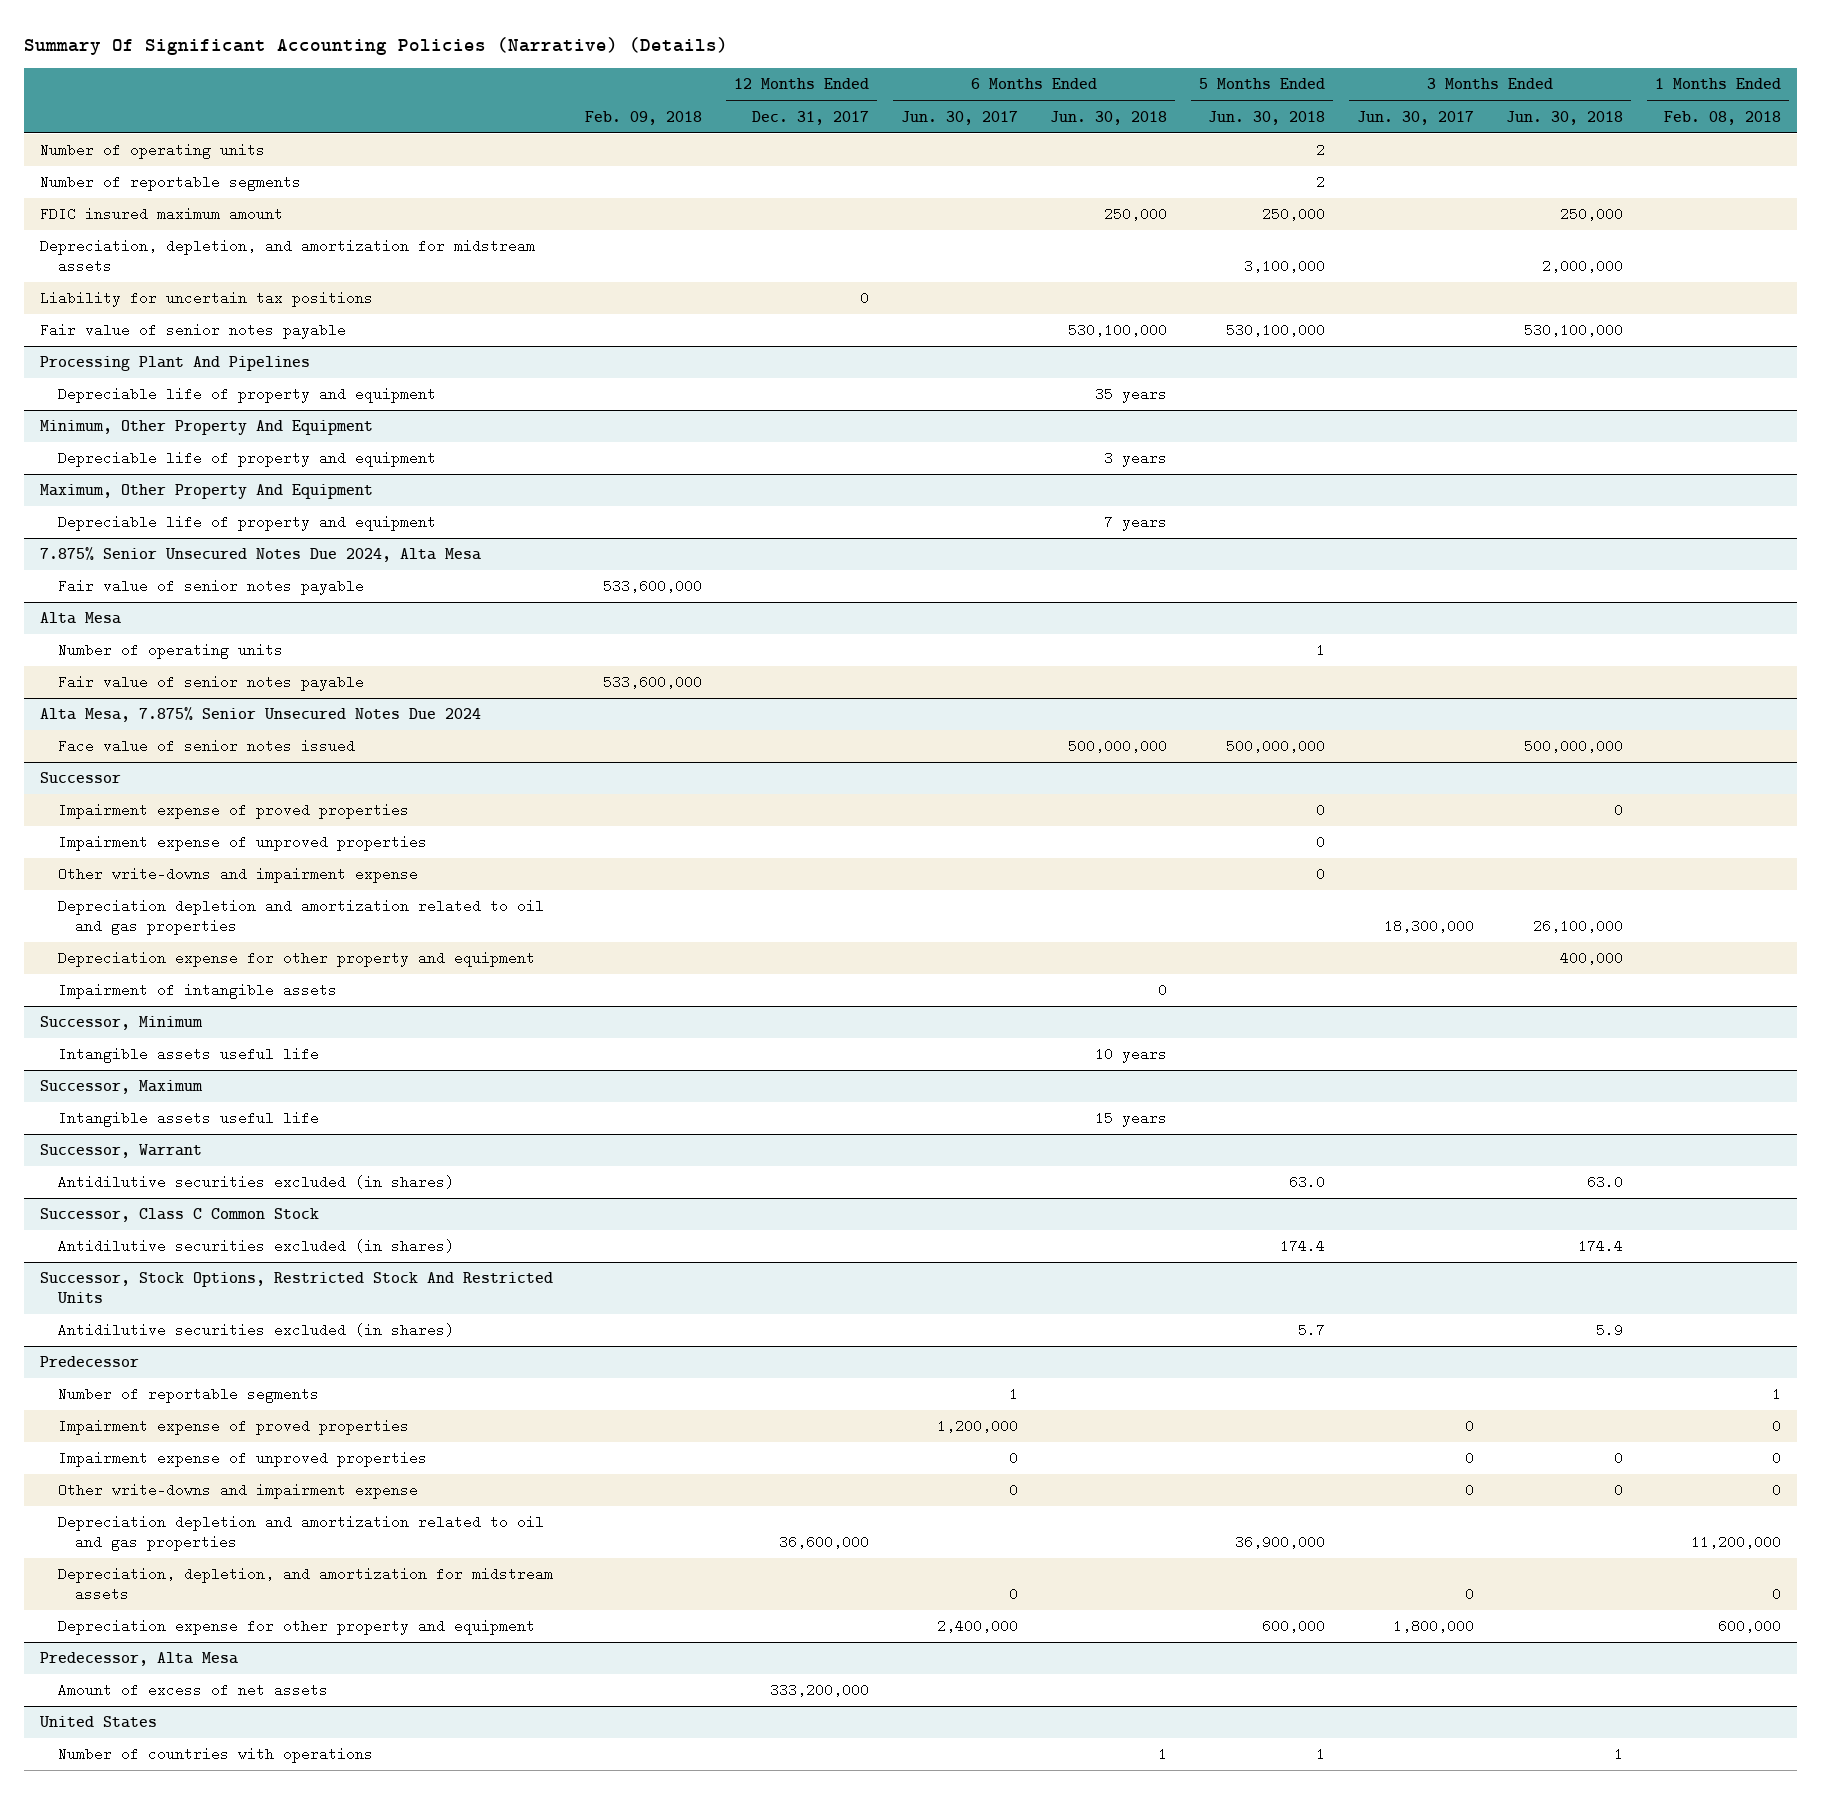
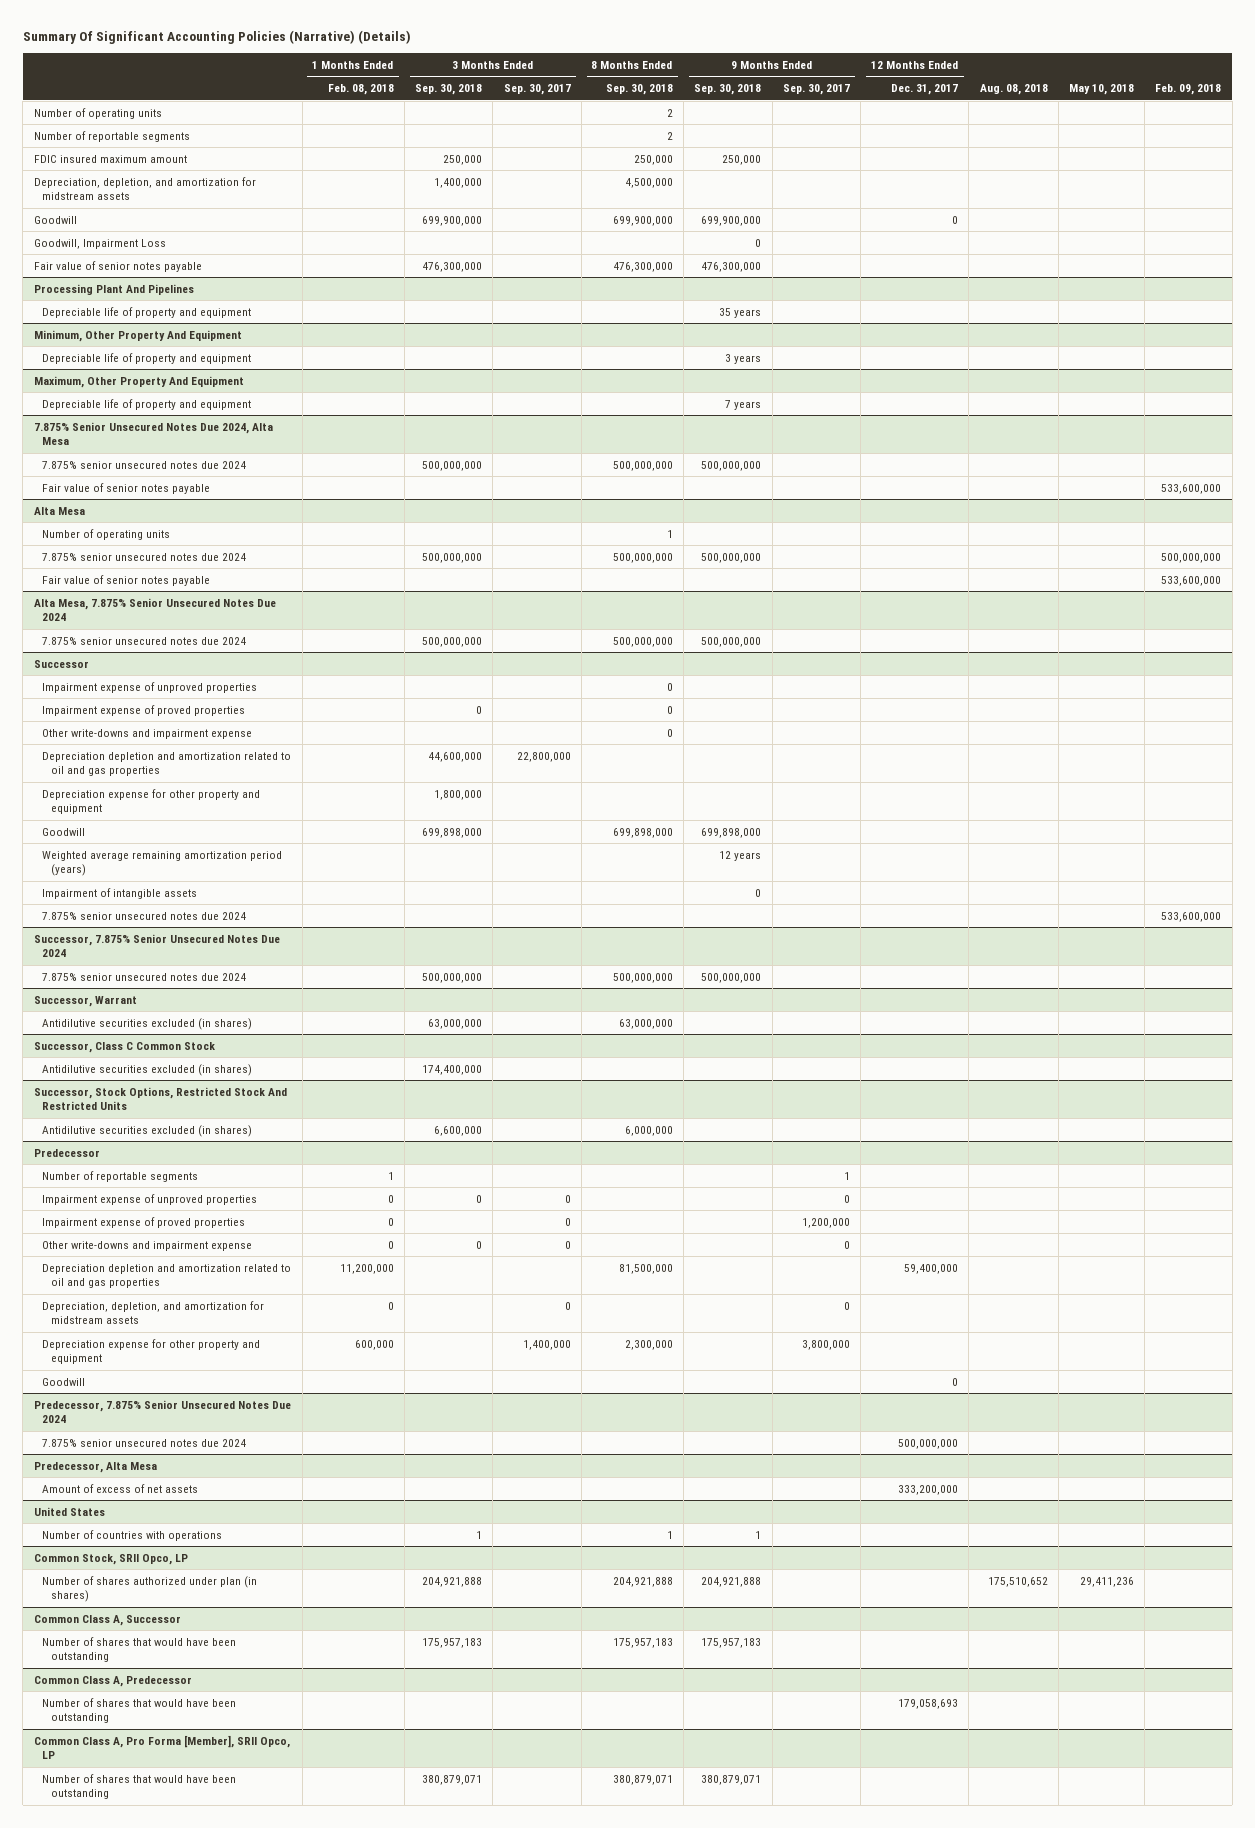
- | Feb. 09, 2018 | 12 Months Ended Dec. 31, 2017 | 6 Months Ended Jun. 30, 2017 | 6 Months Ended Jun. 30, 2018 | 5 Months Ended Jun. 30, 2018 | 3 Months Ended Jun. 30, 2017 | 3 Months Ended Jun. 30, 2018 | 1 Months Ended Feb. 08, 2018
+ | 1 Months Ended Feb. 08, 2018 | 3 Months Ended Sep. 30, 2018 | 3 Months Ended Sep. 30, 2017 | 8 Months Ended Sep. 30, 2018 | 9 Months Ended Sep. 30, 2018 | 9 Months Ended Sep. 30, 2017 | 12 Months Ended Dec. 31, 2017 | Aug. 08, 2018 | May 10, 2018 | Feb. 09, 2018
- Liability for uncertain tax positions | | 0 | | | | | |
+ Goodwill | | 699,900,000 | | 699,900,000 | 699,900,000 | | 0 | | |
+ Goodwill, Impairment Loss | | | | | 0 | | | | |
@ 7.875% Senior Unsecured Notes Due 2024, Alta Mesa
+ 7.875% senior unsecured notes due 2024 | | 500,000,000 | | 500,000,000 | 500,000,000 | | | | |
@ Alta Mesa
+ 7.875% senior unsecured notes due 2024 | | 500,000,000 | | 500,000,000 | 500,000,000 | | | | | 500,000,000
@ Alta Mesa, 7.875% Senior Unsecured Notes Due 2024
- Face value of senior notes issued | | | | 500,000,000 | 500,000,000 | | 500,000,000 |
+ 7.875% senior unsecured notes due 2024 | | 500,000,000 | | 500,000,000 | 500,000,000 | | | | |
@ Successor
moved down: Impairment expense of proved properties | | 0 | | 0 | | | | | |
+ Goodwill | | 699,898,000 | | 699,898,000 | 699,898,000 | | | | |
+ Weighted average remaining amortization period (years) | | | | | 12 years | | | | |
- Successor, Minimum
- Intangible assets useful life | | | | 10 years | | | |
- Successor, Maximum
- Intangible assets useful life | | | | 15 years | | | |
@ Successor
+ 7.875% senior unsecured notes due 2024 | | | | | | | | | | 533,600,000
+ Successor, 7.875% Senior Unsecured Notes Due 2024
+ 7.875% senior unsecured notes due 2024 | | 500,000,000 | | 500,000,000 | 500,000,000 | | | | |
@ Predecessor
moved down: Impairment expense of proved properties | 0 | | 0 | | | 1,200,000 | | | |
- Depreciation depletion and amortization related to oil and gas properties | | 36,600,000 | | | 36,900,000 | | | 11,200,000
+ Depreciation depletion and amortization related to oil and gas properties | 11,200,000 | | | 81,500,000 | | | 59,400,000 | | |
+ Goodwill | | | | | | | 0 | | |
+ Predecessor, 7.875% Senior Unsecured Notes Due 2024
+ 7.875% senior unsecured notes due 2024 | | | | | | | 500,000,000 | | |
+ Common Stock, SRII Opco, LP
+ Number of shares authorized under plan (in shares) | | 204,921,888 | | 204,921,888 | 204,921,888 | | | 175,510,652 | 29,411,236 |
+ Common Class A, Successor
+ Number of shares that would have been outstanding | | 175,957,183 | | 175,957,183 | 175,957,183 | | | | |
+ Common Class A, Predecessor
+ Number of shares that would have been outstanding | | | | | | | 179,058,693 | | |
+ Common Class A, Pro Forma [Member], SRII Opco, LP
+ Number of shares that would have been outstanding | | 380,879,071 | | 380,879,071 | 380,879,071 | | | | |

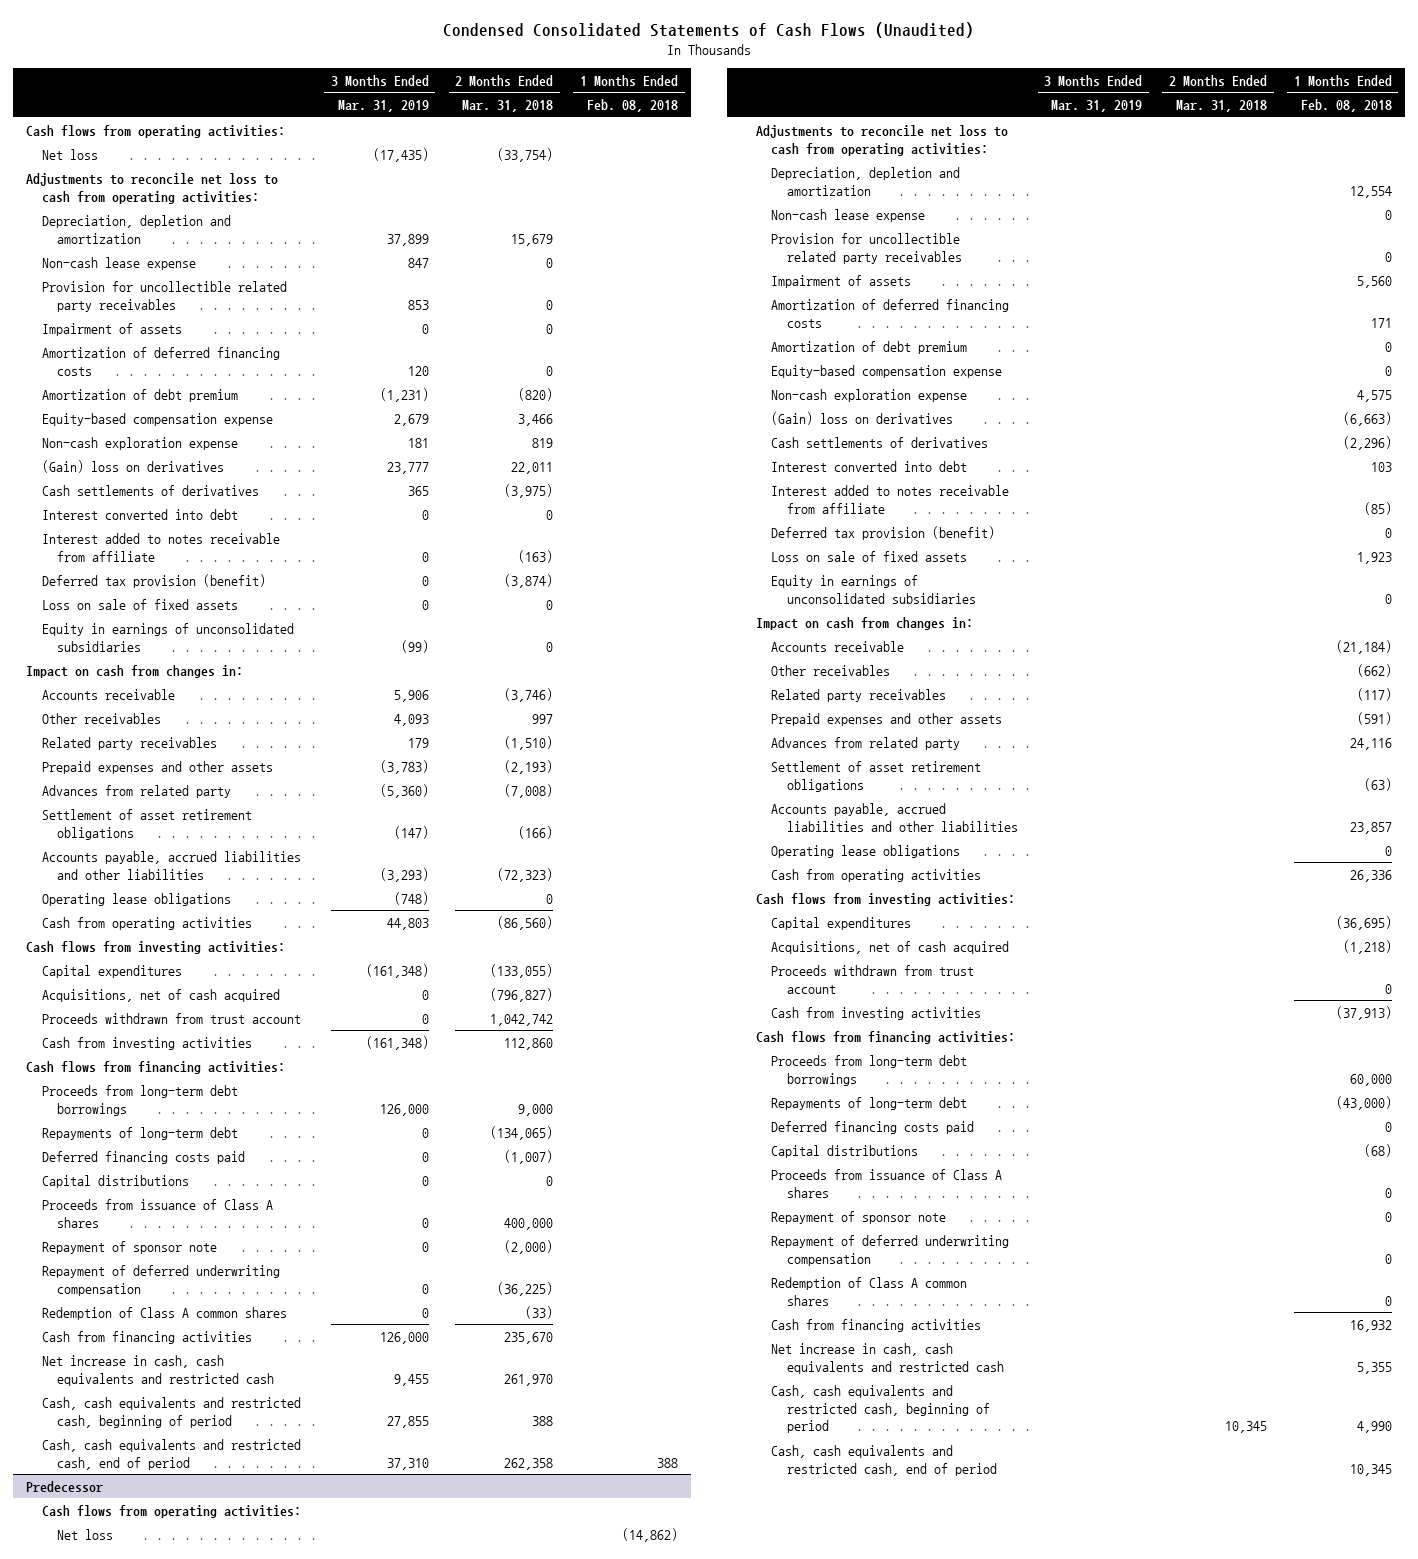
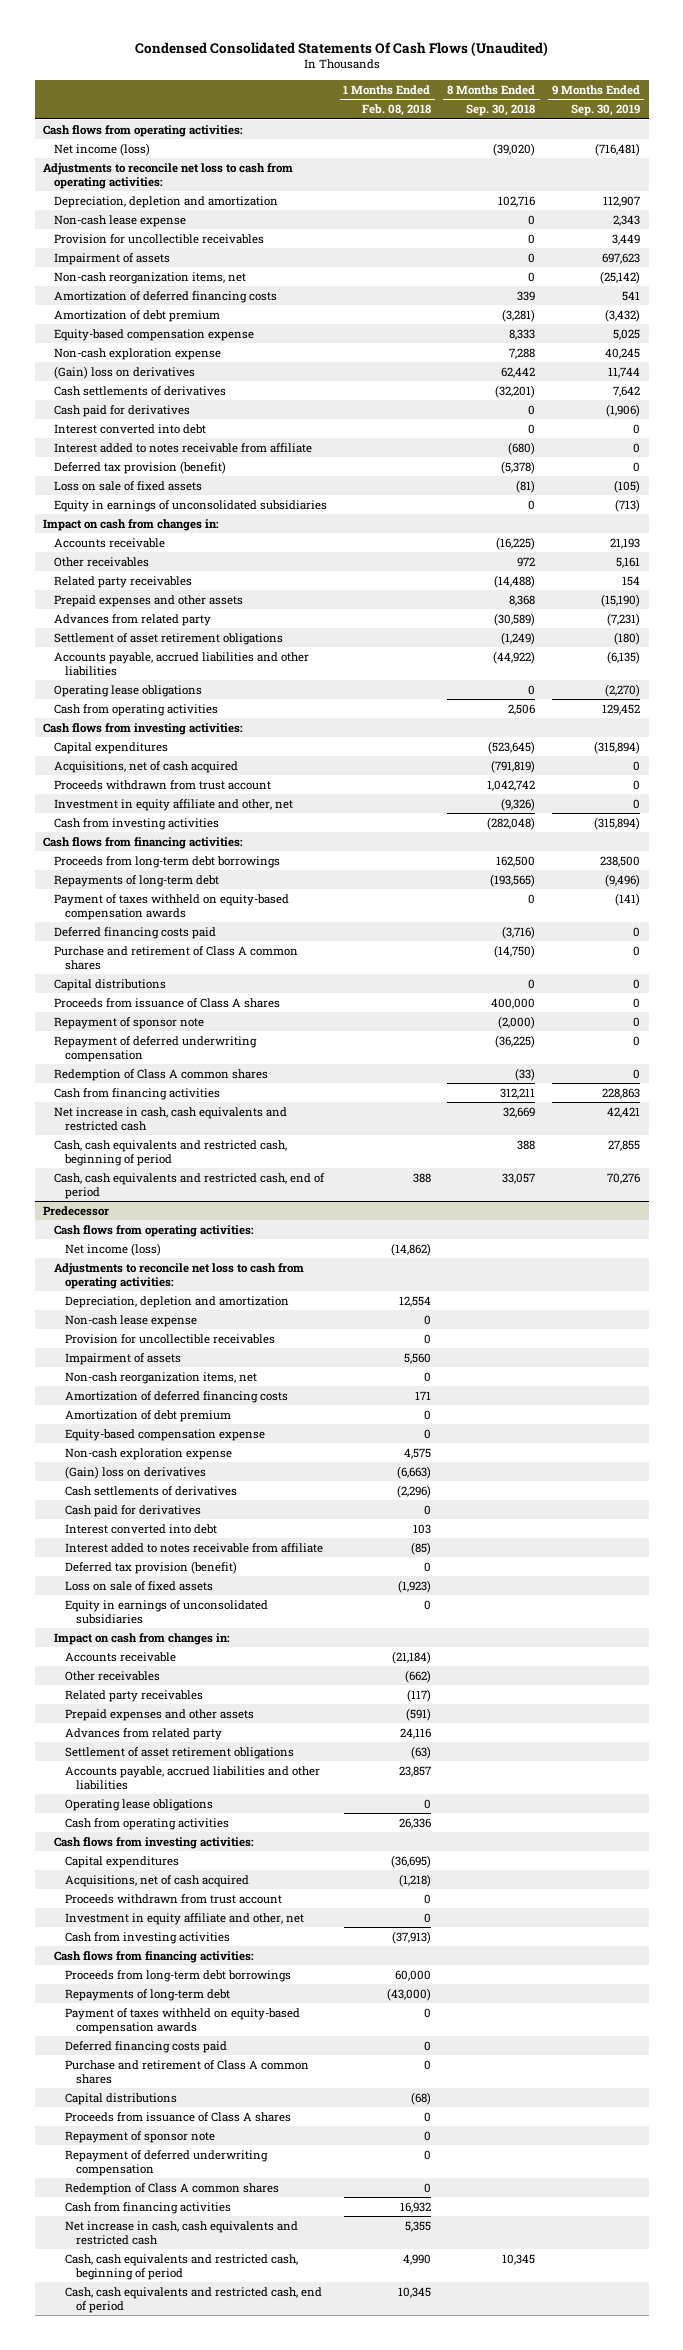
- Condensed Consolidated Statements of Cash Flows (Unaudited)
+ Condensed Consolidated Statements Of Cash Flows (Unaudited)
- | 3 Months Ended Mar. 31, 2019 | 2 Months Ended Mar. 31, 2018 | 1 Months Ended Feb. 08, 2018
+ | 1 Months Ended Feb. 08, 2018 | 8 Months Ended Sep. 30, 2018 | 9 Months Ended Sep. 30, 2019
- Net loss | (17,435) | (33,754) |
+ Net income (loss) | | (39,020) | (716,481)
- Provision for uncollectible related party receivables | 853 | 0 |
+ Provision for uncollectible receivables | | 0 | 3,449
+ Non-cash reorganization items, net | | 0 | (25,142)
+ Cash paid for derivatives | | 0 | (1,906)
+ Investment in equity affiliate and other, net | | (9,326) | 0
+ Payment of taxes withheld on equity-based compensation awards | | 0 | (141)
+ Purchase and retirement of Class A common shares | | (14,750) | 0
@ Predecessor
- Net loss | | | (14,862)
+ Net income (loss) | (14,862) | |
- Provision for uncollectible related party receivables | | | 0
+ Provision for uncollectible receivables | 0 | |
+ Non-cash reorganization items, net | 0 | |
+ Cash paid for derivatives | 0 | |
- Loss on sale of fixed assets | | | 1,923
+ Loss on sale of fixed assets | (1,923) | |
+ Investment in equity affiliate and other, net | 0 | |
+ Payment of taxes withheld on equity-based compensation awards | 0 | |
+ Purchase and retirement of Class A common shares | 0 | |

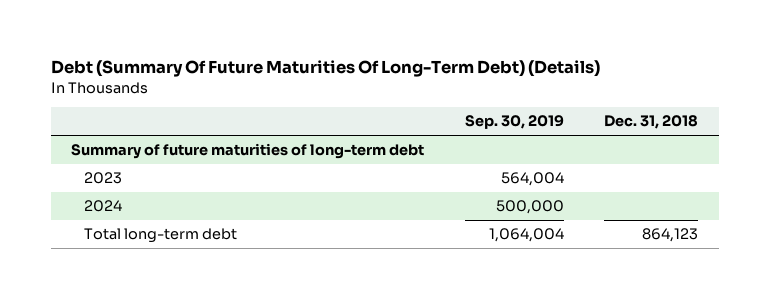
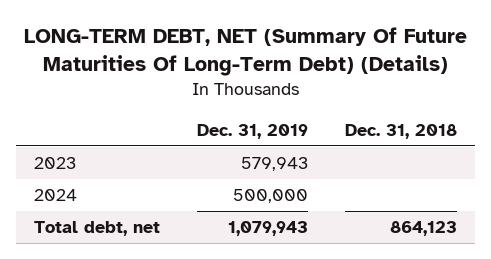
- Debt (Summary Of Future Maturities Of Long-Term Debt) (Details)
+ LONG-TERM DEBT, NET (Summary Of Future Maturities Of Long-Term Debt) (Details)
- | Sep. 30, 2019 | Dec. 31, 2018
+ | Dec. 31, 2019 | Dec. 31, 2018
- Summary of future maturities of long-term debt
- Total long-term debt | 1,064,004 | 864,123
+ Total debt, net | 1,079,943 | 864,123

